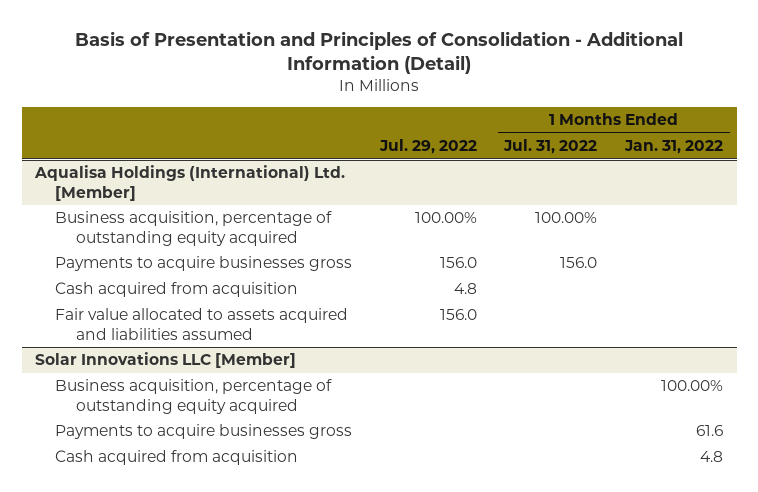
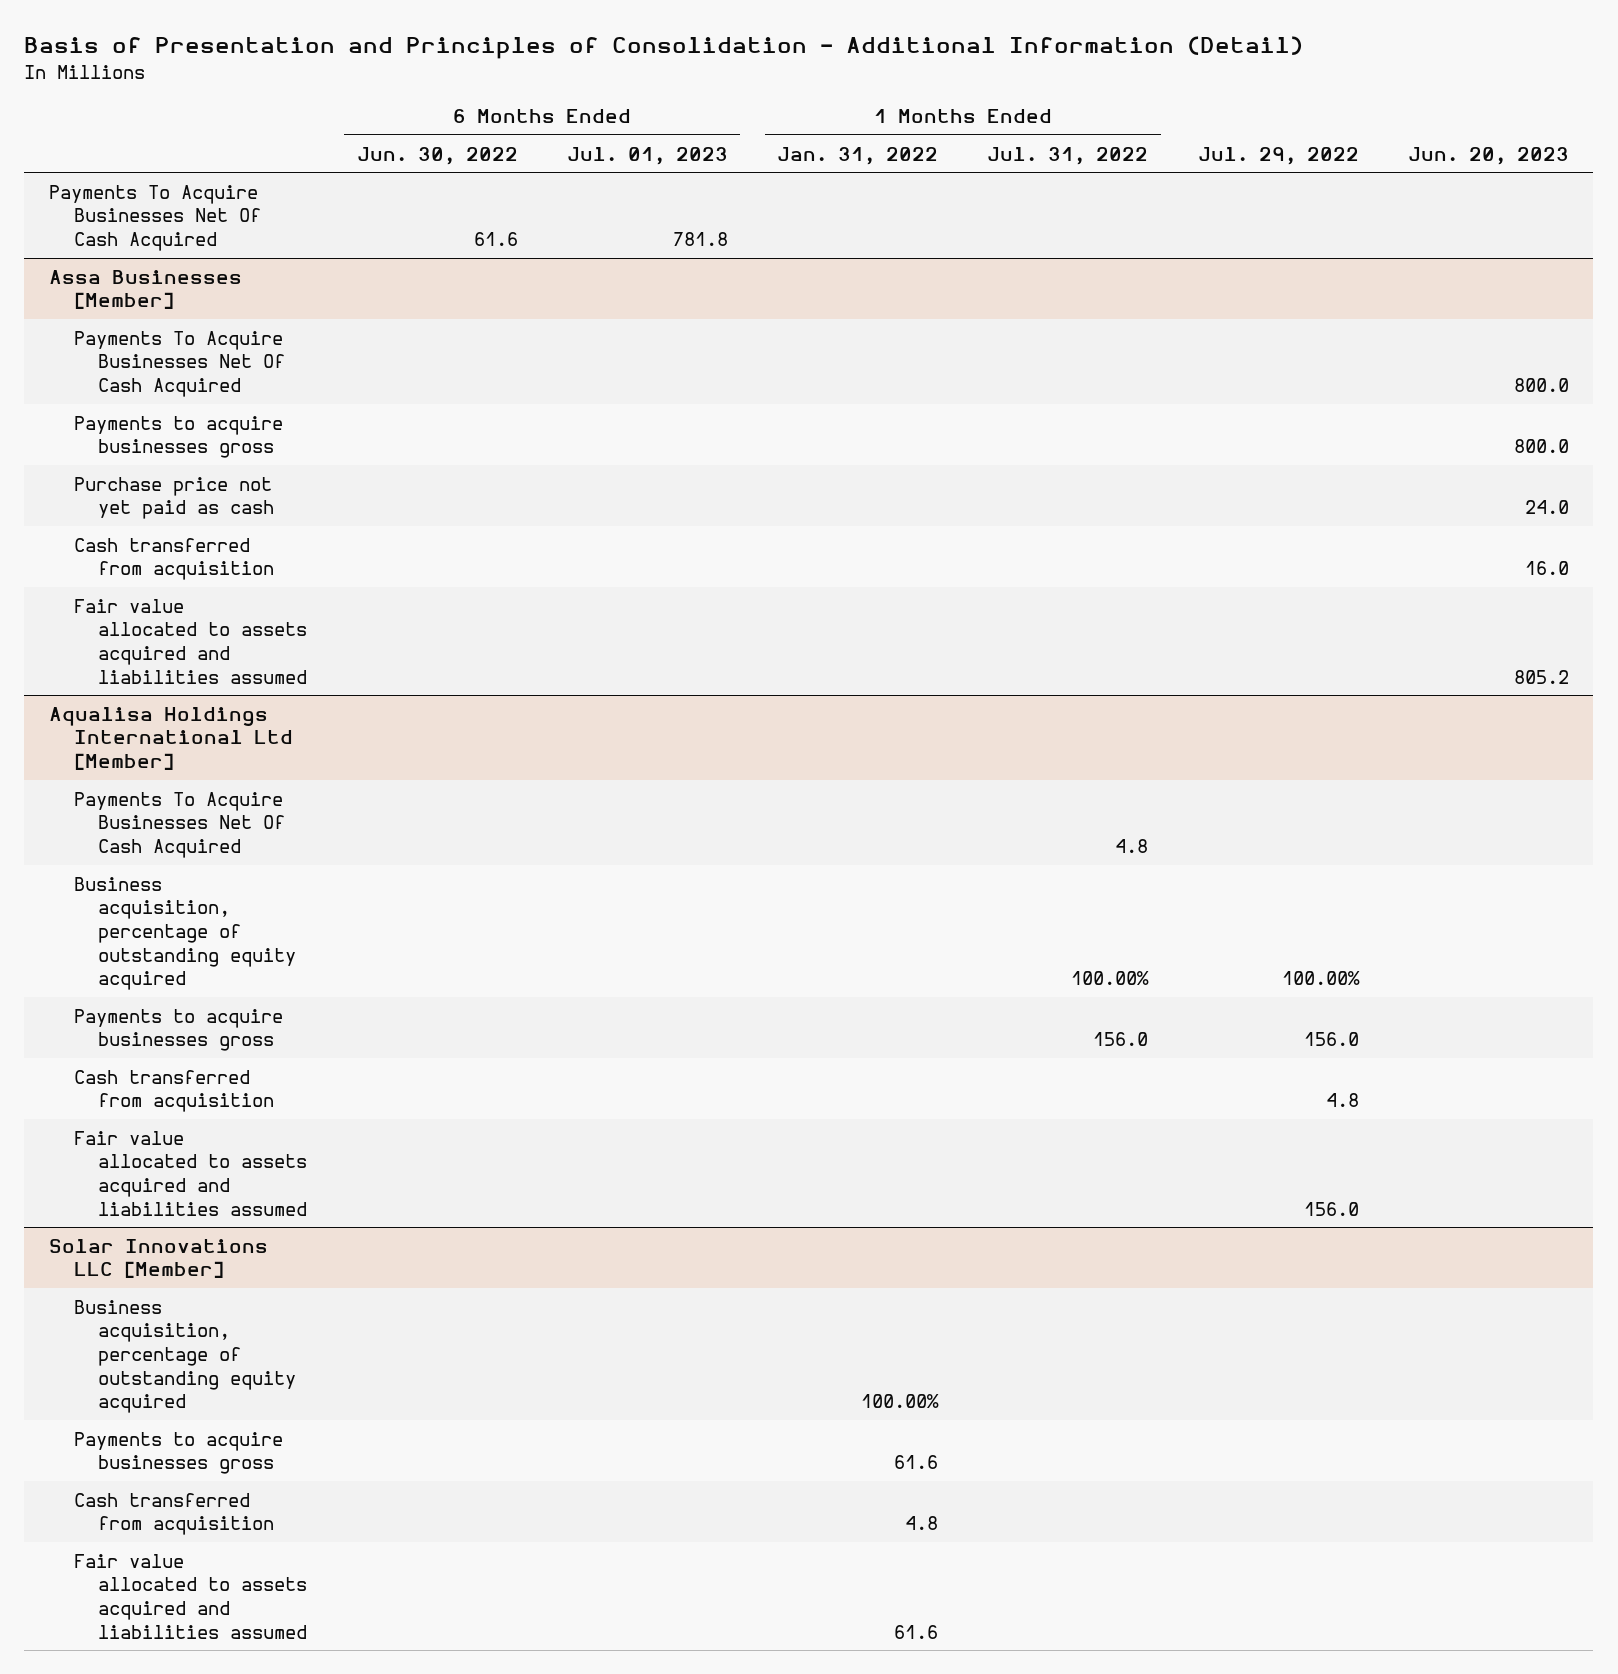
- | Jul. 29, 2022 | 1 Months Ended Jul. 31, 2022 | 1 Months Ended Jan. 31, 2022
+ | 6 Months Ended Jun. 30, 2022 | 6 Months Ended Jul. 01, 2023 | 1 Months Ended Jan. 31, 2022 | 1 Months Ended Jul. 31, 2022 | Jul. 29, 2022 | Jun. 20, 2023
- Aqualisa Holdings (International) Ltd. [Member]
+ Payments To Acquire Businesses Net Of Cash Acquired | 61.6 | 781.8 | | | |
+ Assa Businesses [Member]
+ Payments To Acquire Businesses Net Of Cash Acquired | | | | | | 800.0
+ Payments to acquire businesses gross | | | | | | 800.0
+ Purchase price not yet paid as cash | | | | | | 24.0
+ Cash transferred from acquisition | | | | | | 16.0
+ Fair value allocated to assets acquired and liabilities assumed | | | | | | 805.2
+ Aqualisa Holdings International Ltd [Member]
+ Payments To Acquire Businesses Net Of Cash Acquired | | | | 4.8 | |
- Cash acquired from acquisition | 4.8 | |
+ Cash transferred from acquisition | | | | | 4.8 |
@ Solar Innovations LLC [Member]
- Cash acquired from acquisition | | | 4.8
+ Cash transferred from acquisition | | | 4.8 | | |
+ Fair value allocated to assets acquired and liabilities assumed | | | 61.6 | | |

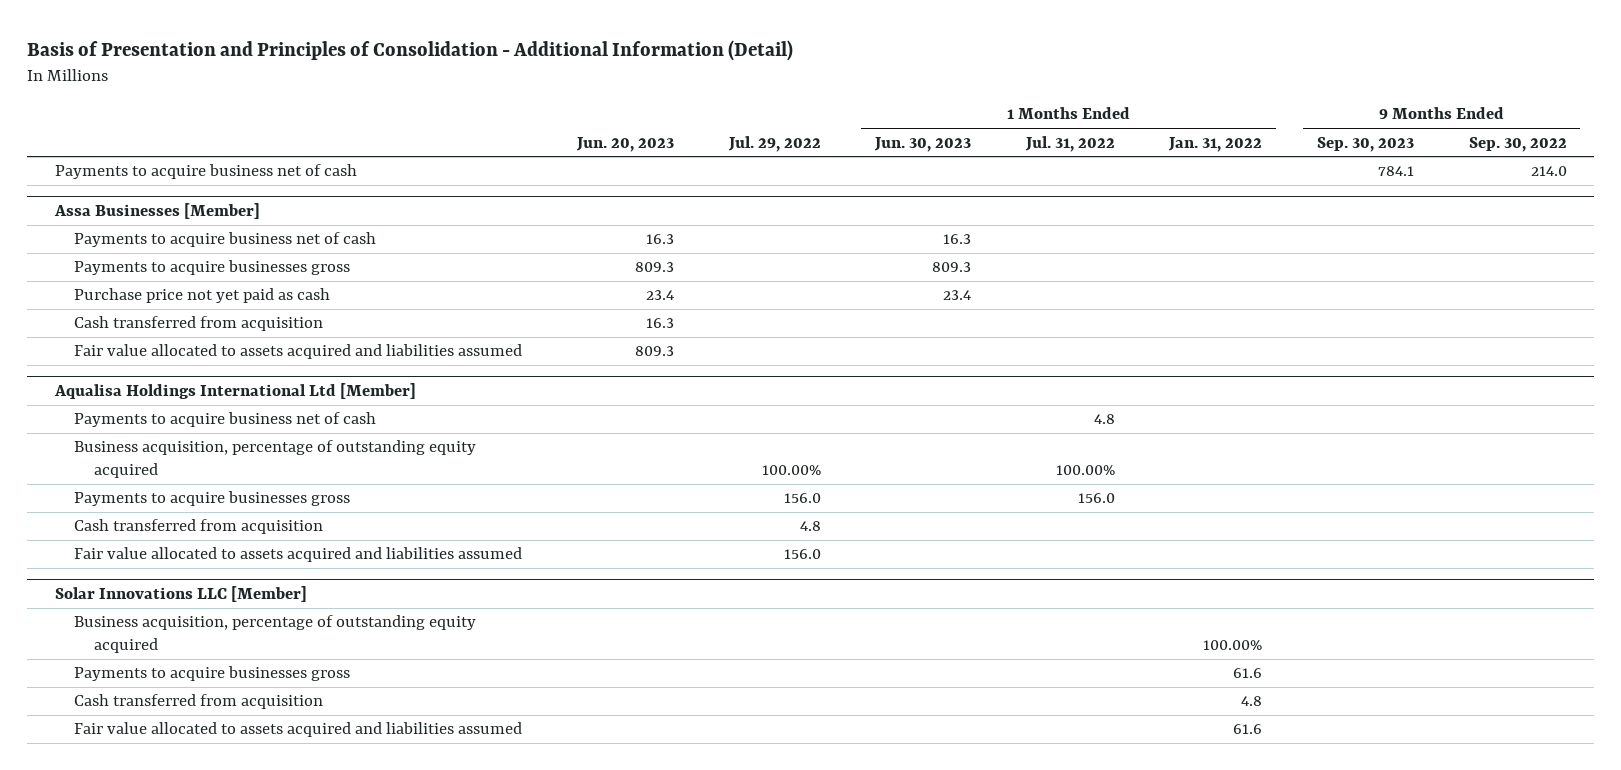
- | 6 Months Ended Jun. 30, 2022 | 6 Months Ended Jul. 01, 2023 | 1 Months Ended Jan. 31, 2022 | 1 Months Ended Jul. 31, 2022 | Jul. 29, 2022 | Jun. 20, 2023
+ | Jun. 20, 2023 | Jul. 29, 2022 | 1 Months Ended Jun. 30, 2023 | 1 Months Ended Jul. 31, 2022 | 1 Months Ended Jan. 31, 2022 | 9 Months Ended Sep. 30, 2023 | 9 Months Ended Sep. 30, 2022
- Payments To Acquire Businesses Net Of Cash Acquired | 61.6 | 781.8 | | | |
+ Payments to acquire business net of cash | | | | | | 784.1 | 214.0
@ Assa Businesses [Member]
- Payments To Acquire Businesses Net Of Cash Acquired | | | | | | 800.0
- Payments to acquire businesses gross | | | | | | 800.0
- Purchase price not yet paid as cash | | | | | | 24.0
- Cash transferred from acquisition | | | | | | 16.0
- Fair value allocated to assets acquired and liabilities assumed | | | | | | 805.2
+ Payments to acquire business net of cash | 16.3 | | 16.3 | | | |
+ Payments to acquire businesses gross | 809.3 | | 809.3 | | | |
+ Purchase price not yet paid as cash | 23.4 | | 23.4 | | | |
+ Cash transferred from acquisition | 16.3 | | | | | |
+ Fair value allocated to assets acquired and liabilities assumed | 809.3 | | | | | |
@ Aqualisa Holdings International Ltd [Member]
- Payments To Acquire Businesses Net Of Cash Acquired | | | | 4.8 | |
+ Payments to acquire business net of cash | | | | 4.8 | | |

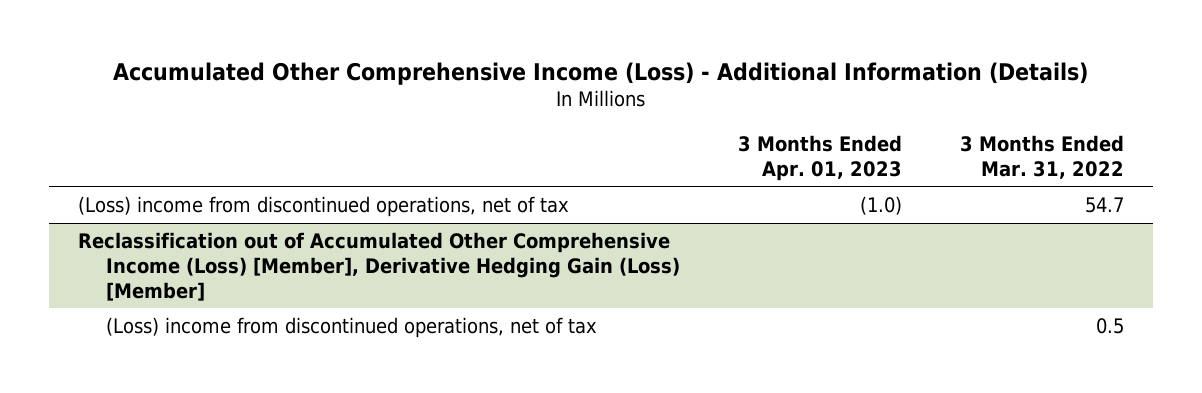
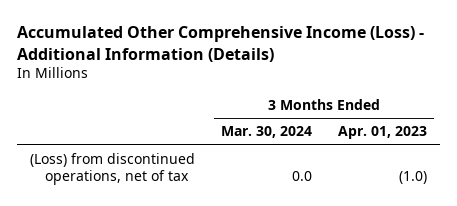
- | 3 Months Ended Apr. 01, 2023 | 3 Months Ended Mar. 31, 2022
+ | 3 Months Ended Mar. 30, 2024 | 3 Months Ended Apr. 01, 2023
- (Loss) income from discontinued operations, net of tax | (1.0) | 54.7
- Reclassification out of Accumulated Other Comprehensive Income (Loss) [Member], Derivative Hedging Gain (Loss) [Member]
- (Loss) income from discontinued operations, net of tax | | 0.5
+ (Loss) from discontinued operations, net of tax | 0.0 | (1.0)

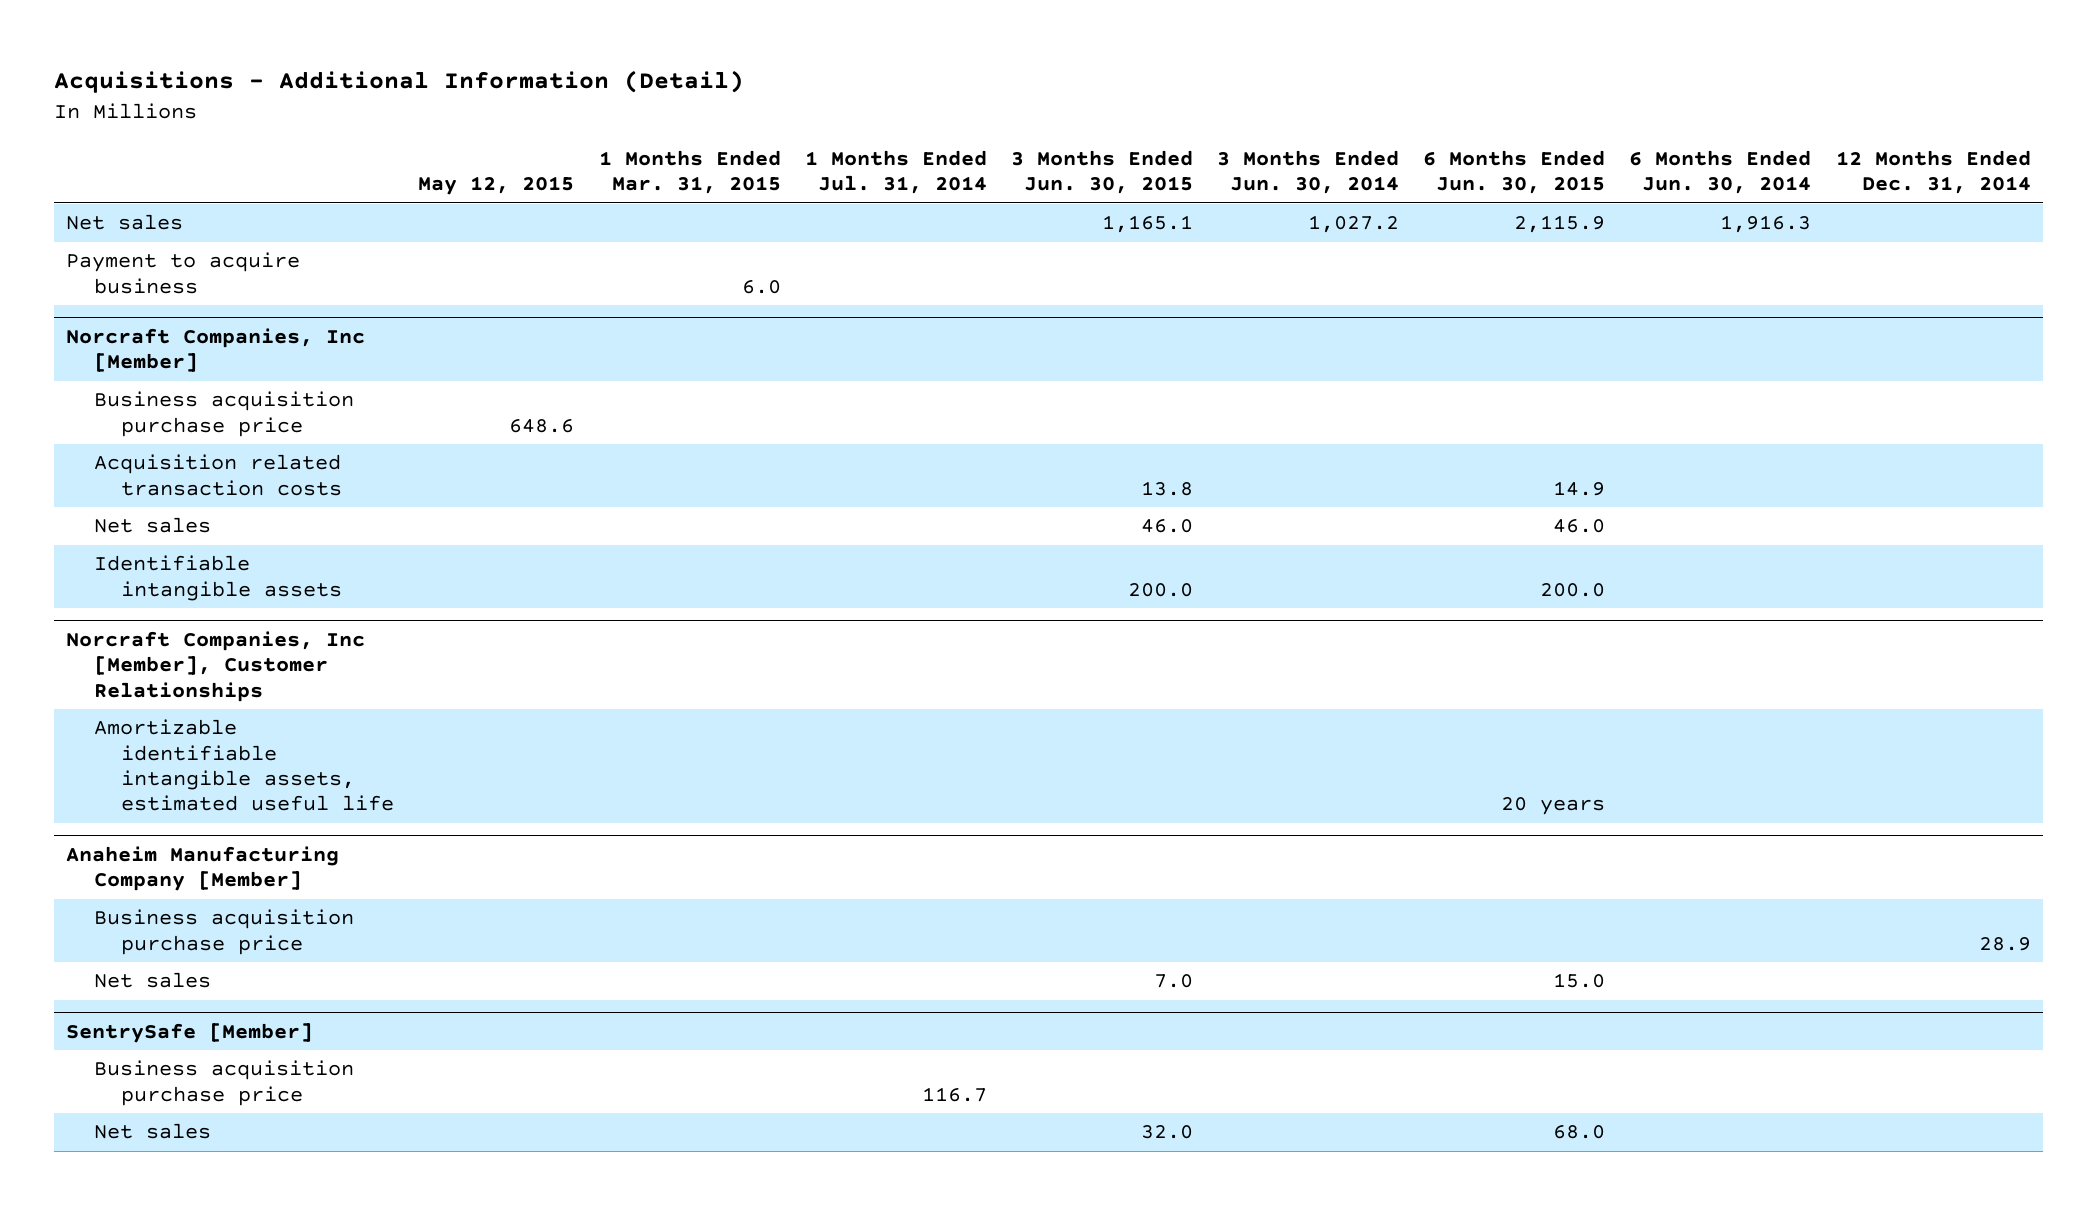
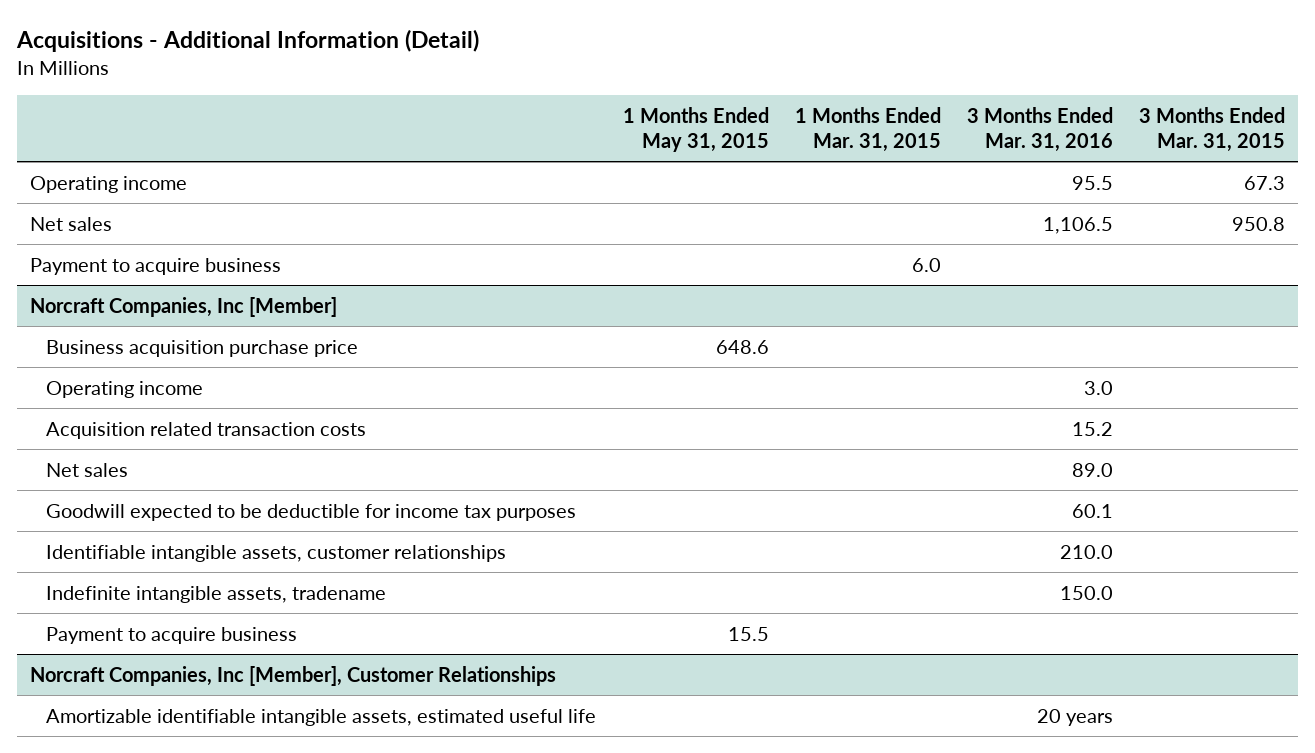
- | May 12, 2015 | 1 Months Ended Mar. 31, 2015 | 1 Months Ended Jul. 31, 2014 | 3 Months Ended Jun. 30, 2015 | 3 Months Ended Jun. 30, 2014 | 6 Months Ended Jun. 30, 2015 | 6 Months Ended Jun. 30, 2014 | 12 Months Ended Dec. 31, 2014
+ | 1 Months Ended May 31, 2015 | 1 Months Ended Mar. 31, 2015 | 3 Months Ended Mar. 31, 2016 | 3 Months Ended Mar. 31, 2015
+ Operating income | | | 95.5 | 67.3
@ Norcraft Companies, Inc [Member]
+ Operating income | | | 3.0 |
- Identifiable intangible assets | | | | 200.0 | | 200.0 | |
+ Goodwill expected to be deductible for income tax purposes | | | 60.1 |
+ Identifiable intangible assets, customer relationships | | | 210.0 |
+ Indefinite intangible assets, tradename | | | 150.0 |
+ Payment to acquire business | 15.5 | | |
- Anaheim Manufacturing Company [Member]
- Business acquisition purchase price | | | | | | | | 28.9
- Net sales | | | | 7.0 | | 15.0 | |
- SentrySafe [Member]
- Business acquisition purchase price | | | 116.7 | | | | |
- Net sales | | | | 32.0 | | 68.0 | |

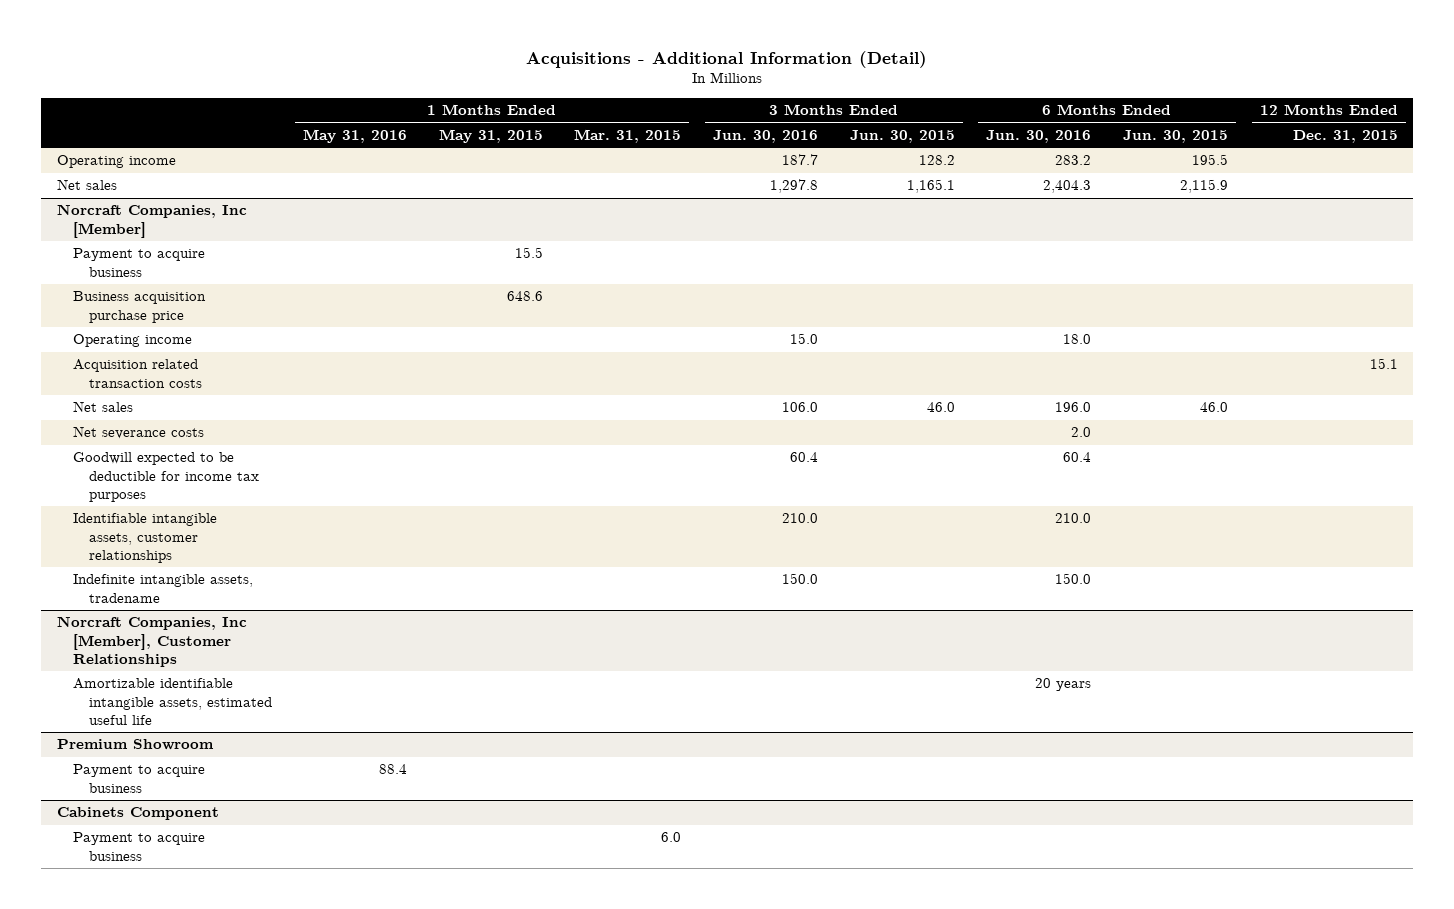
- | 1 Months Ended May 31, 2015 | 1 Months Ended Mar. 31, 2015 | 3 Months Ended Mar. 31, 2016 | 3 Months Ended Mar. 31, 2015
+ | 1 Months Ended May 31, 2016 | 1 Months Ended May 31, 2015 | 1 Months Ended Mar. 31, 2015 | 3 Months Ended Jun. 30, 2016 | 3 Months Ended Jun. 30, 2015 | 6 Months Ended Jun. 30, 2016 | 6 Months Ended Jun. 30, 2015 | 12 Months Ended Dec. 31, 2015
- Payment to acquire business | | 6.0 | |
@ Norcraft Companies, Inc [Member]
moved up: Payment to acquire business | | 15.5 | | | | | |
+ Net severance costs | | | | | | 2.0 | |
+ Premium Showroom
+ Payment to acquire business | 88.4 | | | | | | |
+ Cabinets Component
+ Payment to acquire business | | | 6.0 | | | | |

